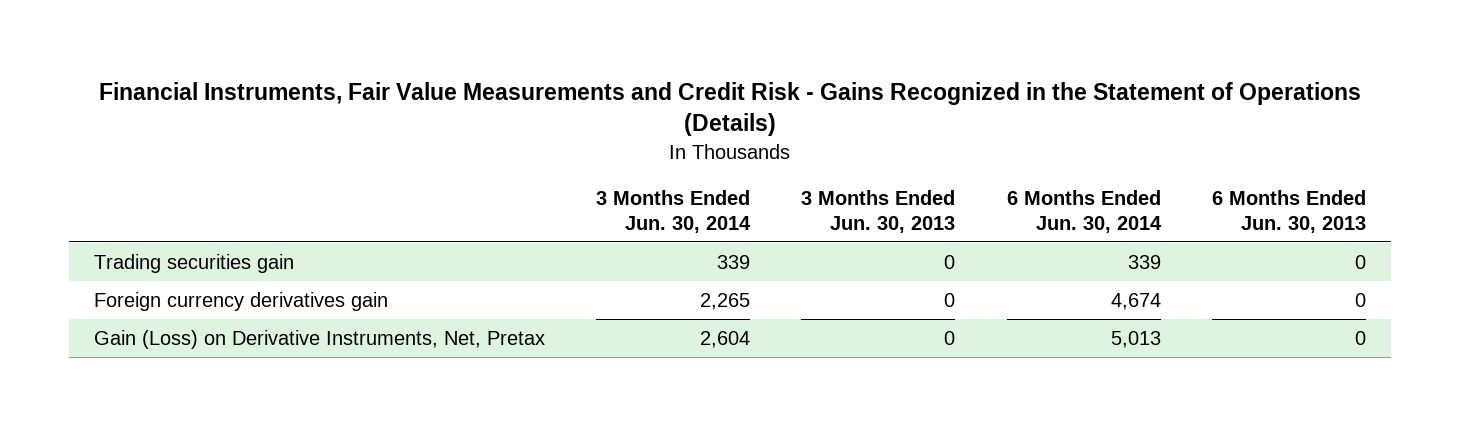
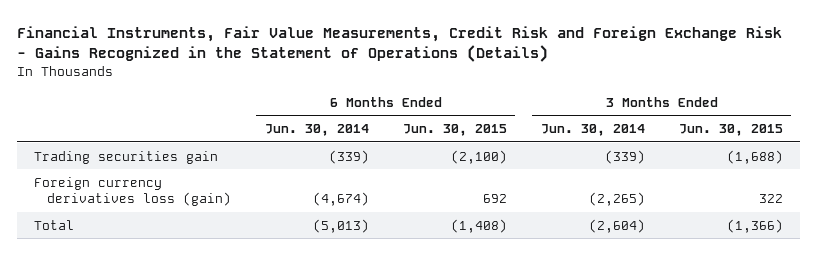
- Financial Instruments, Fair Value Measurements and Credit Risk - Gains Recognized in the Statement of Operations (Details)
+ Financial Instruments, Fair Value Measurements, Credit Risk and Foreign Exchange Risk - Gains Recognized in the Statement of Operations (Details)
- | 3 Months Ended Jun. 30, 2014 | 3 Months Ended Jun. 30, 2013 | 6 Months Ended Jun. 30, 2014 | 6 Months Ended Jun. 30, 2013
+ | 6 Months Ended Jun. 30, 2014 | 6 Months Ended Jun. 30, 2015 | 3 Months Ended Jun. 30, 2014 | 3 Months Ended Jun. 30, 2015
- Trading securities gain | 339 | 0 | 339 | 0
- Foreign currency derivatives gain | 2,265 | 0 | 4,674 | 0
- Gain (Loss) on Derivative Instruments, Net, Pretax | 2,604 | 0 | 5,013 | 0
+ Trading securities gain | (339) | (2,100) | (339) | (1,688)
+ Foreign currency derivatives loss (gain) | (4,674) | 692 | (2,265) | 322
+ Total | (5,013) | (1,408) | (2,604) | (1,366)

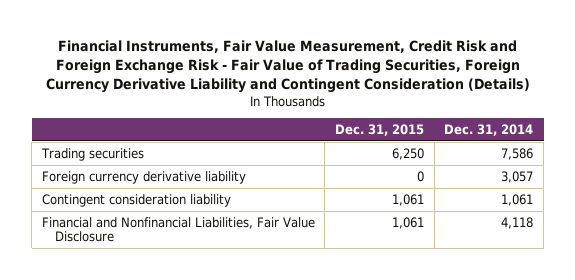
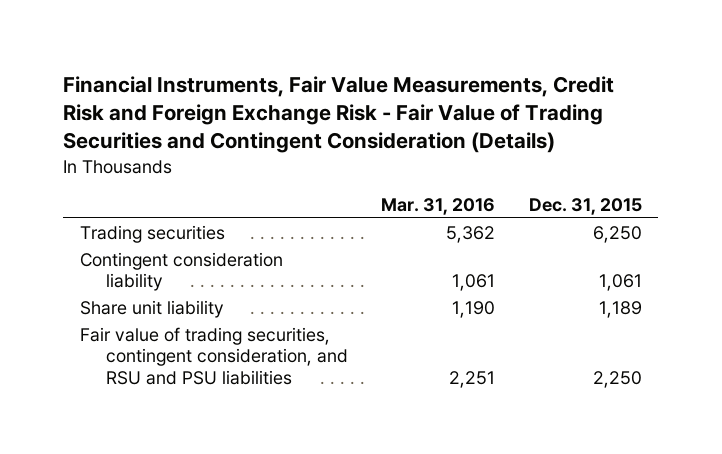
- Financial Instruments, Fair Value Measurement, Credit Risk and Foreign Exchange Risk - Fair Value of Trading Securities, Foreign Currency Derivative Liability and Contingent Consideration (Details)
+ Financial Instruments, Fair Value Measurements, Credit Risk and Foreign Exchange Risk - Fair Value of Trading Securities and Contingent Consideration (Details)
- | Dec. 31, 2015 | Dec. 31, 2014
+ | Mar. 31, 2016 | Dec. 31, 2015
- Foreign currency derivative liability | 0 | 3,057
- Financial and Nonfinancial Liabilities, Fair Value Disclosure | 1,061 | 4,118
+ Share unit liability | 1,190 | 1,189
+ Fair value of trading securities, contingent consideration, and RSU and PSU liabilities | 2,251 | 2,250

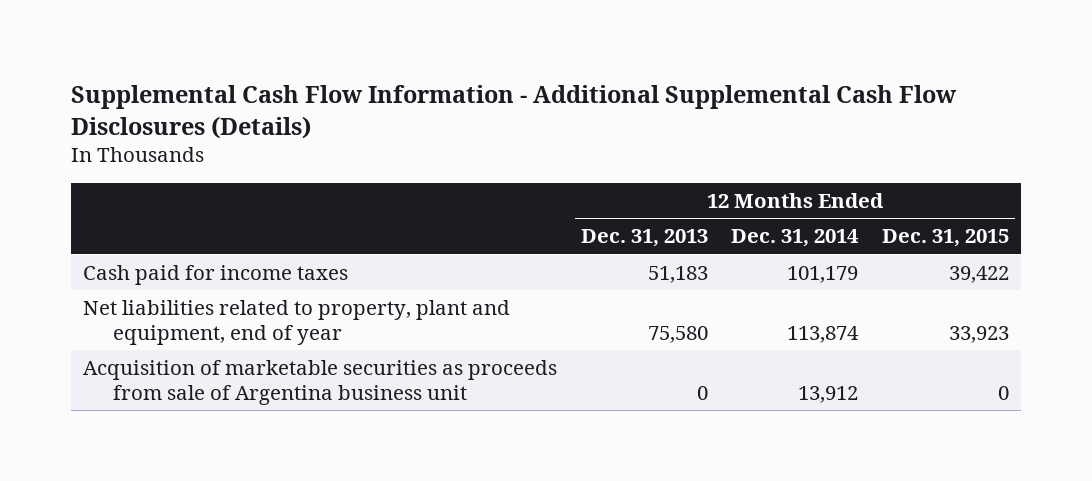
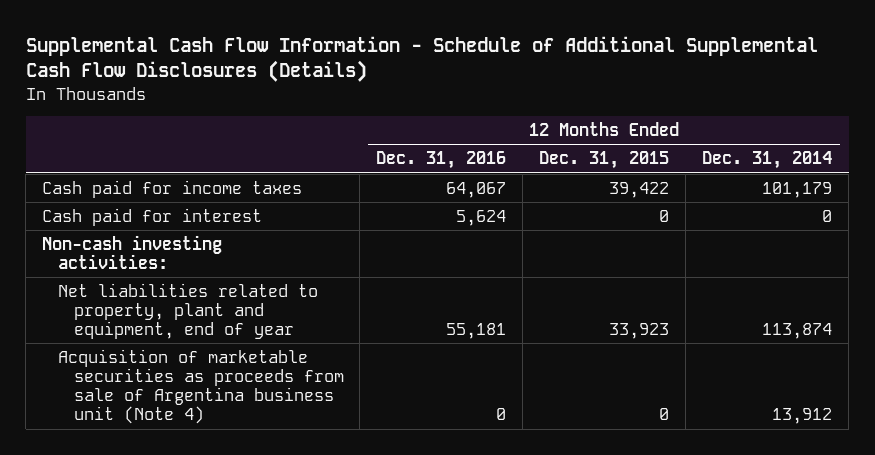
- Supplemental Cash Flow Information - Additional Supplemental Cash Flow Disclosures (Details)
+ Supplemental Cash Flow Information - Schedule of Additional Supplemental Cash Flow Disclosures (Details)
- | 12 Months Ended Dec. 31, 2013 | 12 Months Ended Dec. 31, 2014 | 12 Months Ended Dec. 31, 2015
+ | 12 Months Ended Dec. 31, 2016 | 12 Months Ended Dec. 31, 2015 | 12 Months Ended Dec. 31, 2014
+ Cash paid for interest | 5,624 | 0 | 0
+ Non-cash investing activities:
- Acquisition of marketable securities as proceeds from sale of Argentina business unit | 0 | 13,912 | 0
+ Acquisition of marketable securities as proceeds from sale of Argentina business unit (Note 4) | 0 | 0 | 13,912

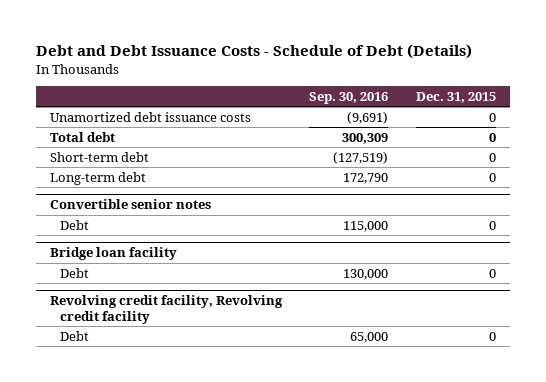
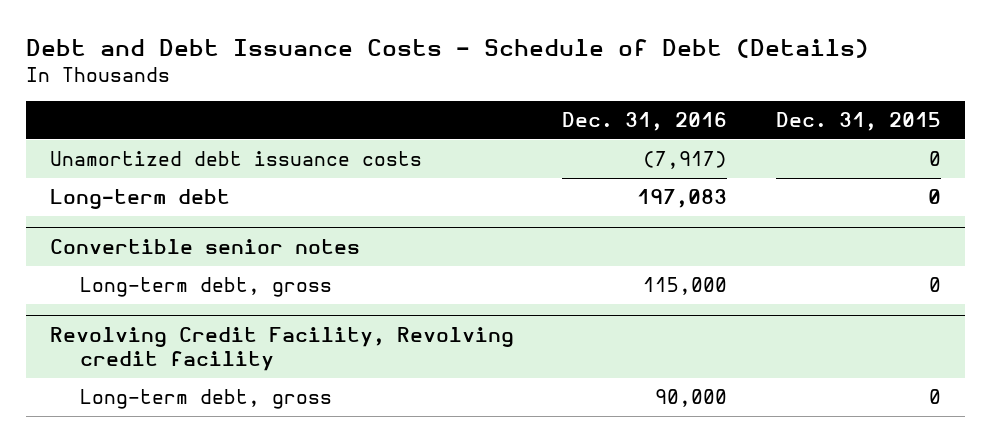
- | Sep. 30, 2016 | Dec. 31, 2015
+ | Dec. 31, 2016 | Dec. 31, 2015
- Total debt | 300,309 | 0
- Short-term debt | (127,519) | 0
@ Convertible senior notes
- Debt | 115,000 | 0
- Bridge loan facility
- Debt | 130,000 | 0
- Revolving credit facility, Revolving credit facility
- Debt | 65,000 | 0
@ Convertible senior notes
+ Long-term debt, gross | 115,000 | 0
+ Revolving Credit Facility, Revolving credit facility
+ Long-term debt, gross | 90,000 | 0

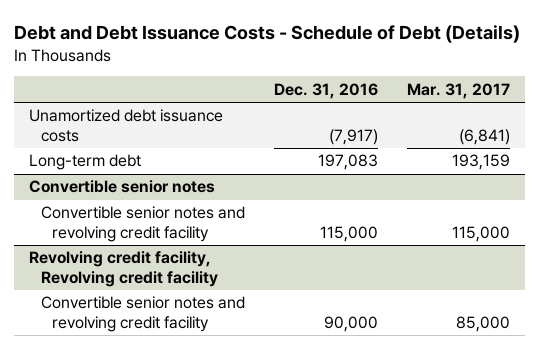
- | Dec. 31, 2016 | Dec. 31, 2015
+ | Dec. 31, 2016 | Mar. 31, 2017
@ Convertible senior notes
- Long-term debt, gross | 115,000 | 0
- Revolving Credit Facility, Revolving credit facility
- Long-term debt, gross | 90,000 | 0
@ Convertible senior notes
+ Convertible senior notes and revolving credit facility | 115,000 | 115,000
+ Revolving credit facility, Revolving credit facility
+ Convertible senior notes and revolving credit facility | 90,000 | 85,000

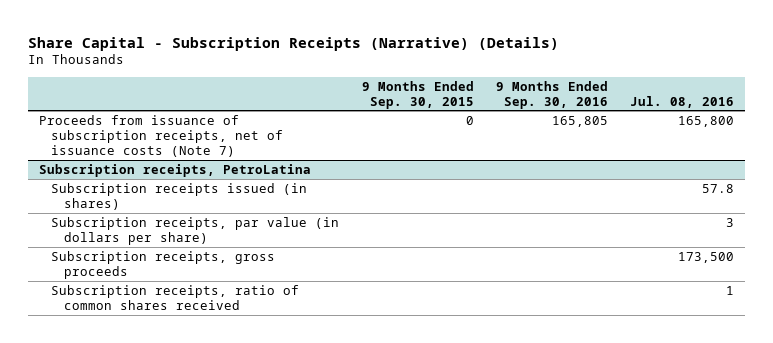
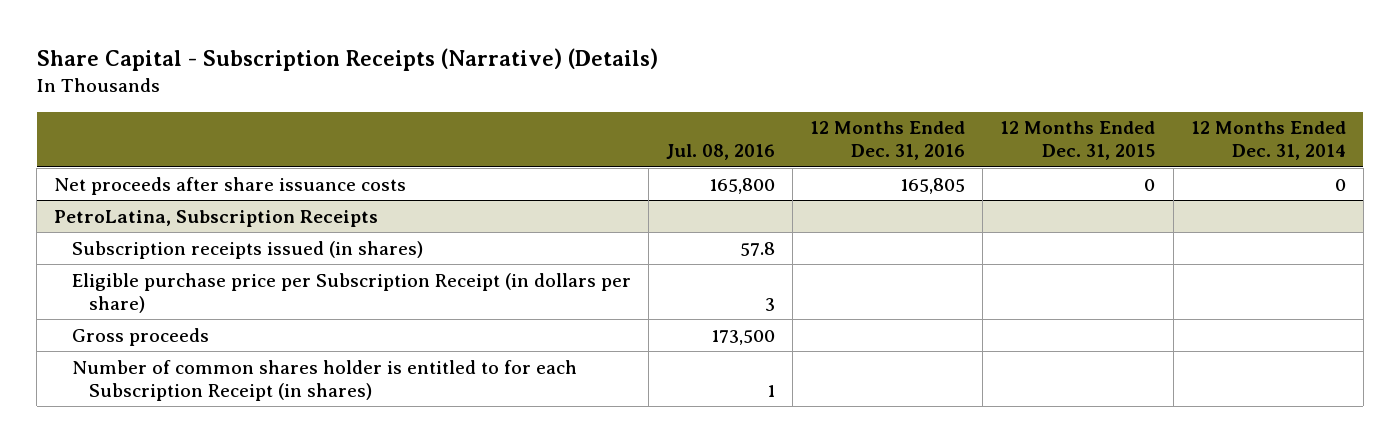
- | 9 Months Ended Sep. 30, 2015 | 9 Months Ended Sep. 30, 2016 | Jul. 08, 2016
+ | Jul. 08, 2016 | 12 Months Ended Dec. 31, 2016 | 12 Months Ended Dec. 31, 2015 | 12 Months Ended Dec. 31, 2014
- Proceeds from issuance of subscription receipts, net of issuance costs (Note 7) | 0 | 165,805 | 165,800
- Subscription receipts, PetroLatina
+ Net proceeds after share issuance costs | 165,800 | 165,805 | 0 | 0
+ PetroLatina, Subscription Receipts
- Subscription receipts, par value (in dollars per share) | | | 3
- Subscription receipts, gross proceeds | | | 173,500
- Subscription receipts, ratio of common shares received | | | 1
+ Eligible purchase price per Subscription Receipt (in dollars per share) | 3 | | |
+ Gross proceeds | 173,500 | | |
+ Number of common shares holder is entitled to for each Subscription Receipt (in shares) | 1 | | |

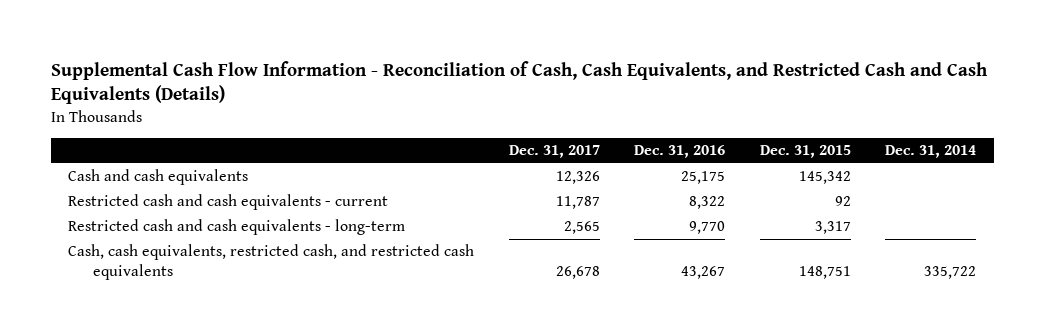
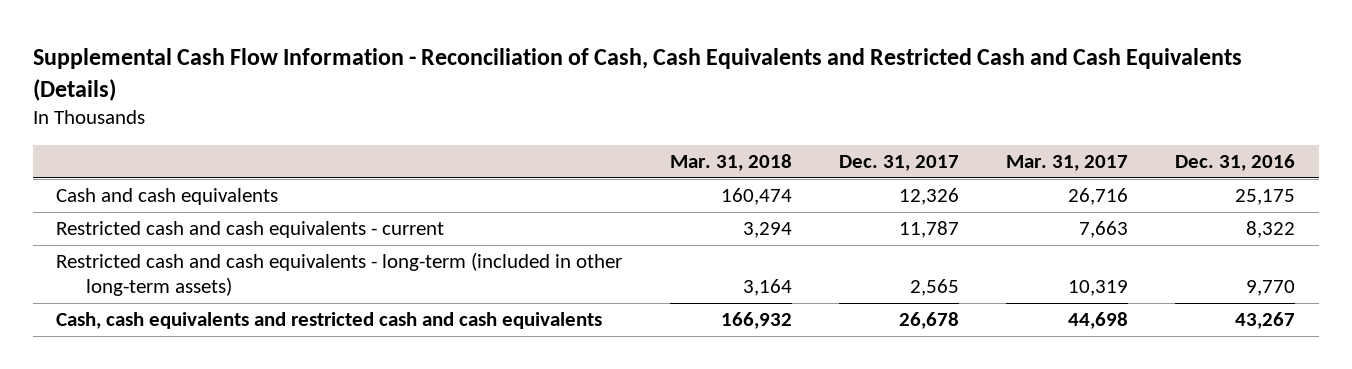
- Supplemental Cash Flow Information - Reconciliation of Cash, Cash Equivalents, and Restricted Cash and Cash Equivalents (Details)
+ Supplemental Cash Flow Information - Reconciliation of Cash, Cash Equivalents and Restricted Cash and Cash Equivalents (Details)
- | Dec. 31, 2017 | Dec. 31, 2016 | Dec. 31, 2015 | Dec. 31, 2014
+ | Mar. 31, 2018 | Dec. 31, 2017 | Mar. 31, 2017 | Dec. 31, 2016
- Restricted cash and cash equivalents - long-term | 2,565 | 9,770 | 3,317 |
- Cash, cash equivalents, restricted cash, and restricted cash equivalents | 26,678 | 43,267 | 148,751 | 335,722
+ Restricted cash and cash equivalents - long-term (included in other long-term assets) | 3,164 | 2,565 | 10,319 | 9,770
+ Cash, cash equivalents and restricted cash and cash equivalents | 166,932 | 26,678 | 44,698 | 43,267

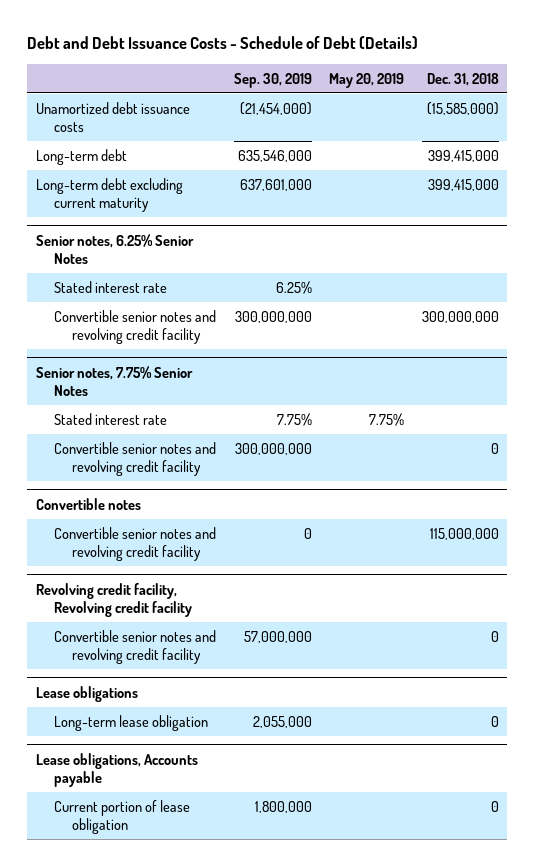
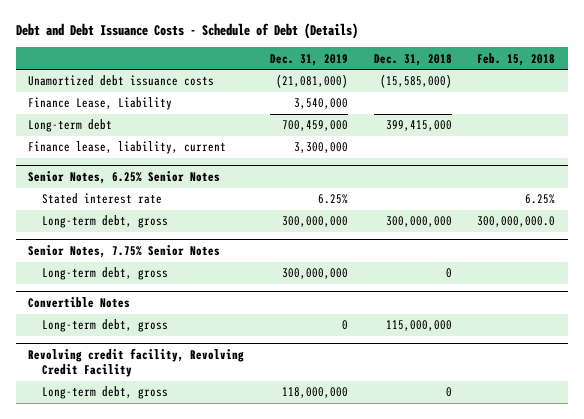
- | Sep. 30, 2019 | May 20, 2019 | Dec. 31, 2018
+ | Dec. 31, 2019 | Dec. 31, 2018 | Feb. 15, 2018
+ Finance Lease, Liability | 3,540,000 | |
- Long-term debt excluding current maturity | 637,601,000 | | 399,415,000
- Senior notes, 6.25% Senior Notes
- Stated interest rate | 6.25% | |
- Convertible senior notes and revolving credit facility | 300,000,000 | | 300,000,000
- Senior notes, 7.75% Senior Notes
+ Finance lease, liability, current | 3,300,000 | |
+ Senior Notes, 6.25% Senior Notes
- Convertible senior notes and revolving credit facility | 300,000,000 | | 0
- Convertible notes
- Convertible senior notes and revolving credit facility | 0 | | 115,000,000
- Revolving credit facility, Revolving credit facility
- Convertible senior notes and revolving credit facility | 57,000,000 | | 0
- Lease obligations
- Long-term lease obligation | 2,055,000 | | 0
- Lease obligations, Accounts payable
- Current portion of lease obligation | 1,800,000 | | 0
+ Long-term debt, gross | 300,000,000 | 300,000,000 | 300,000,000.0
+ Senior Notes, 7.75% Senior Notes
+ Long-term debt, gross | 300,000,000 | 0 |
+ Convertible Notes
+ Long-term debt, gross | 0 | 115,000,000 |
+ Revolving credit facility, Revolving Credit Facility
+ Long-term debt, gross | 118,000,000 | 0 |

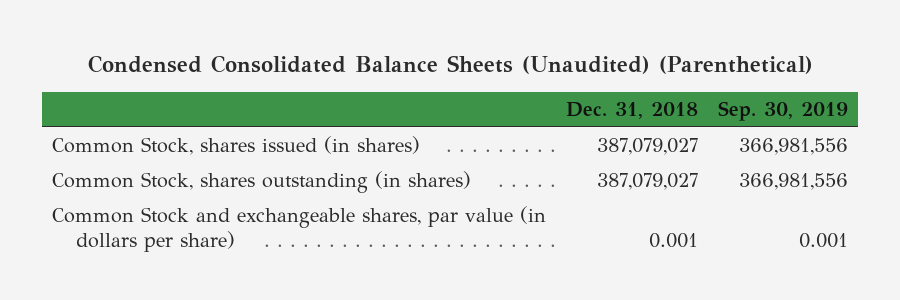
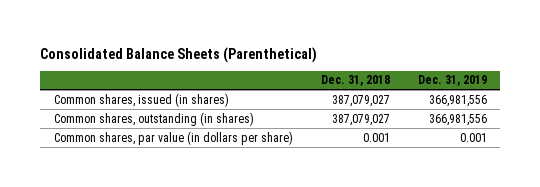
- Condensed Consolidated Balance Sheets (Unaudited) (Parenthetical)
+ Consolidated Balance Sheets (Parenthetical)
- | Dec. 31, 2018 | Sep. 30, 2019
+ | Dec. 31, 2018 | Dec. 31, 2019
- Common Stock, shares issued (in shares) | 387,079,027 | 366,981,556
- Common Stock, shares outstanding (in shares) | 387,079,027 | 366,981,556
- Common Stock and exchangeable shares, par value (in dollars per share) | 0.001 | 0.001
+ Common shares, issued (in shares) | 387,079,027 | 366,981,556
+ Common shares, outstanding (in shares) | 387,079,027 | 366,981,556
+ Common shares, par value (in dollars per share) | 0.001 | 0.001

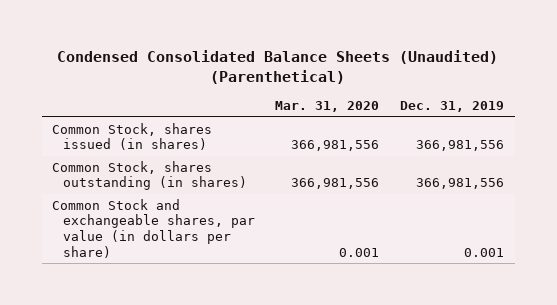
- Consolidated Balance Sheets (Parenthetical)
+ Condensed Consolidated Balance Sheets (Unaudited) (Parenthetical)
- | Dec. 31, 2018 | Dec. 31, 2019
+ | Mar. 31, 2020 | Dec. 31, 2019
- Common shares, issued (in shares) | 387,079,027 | 366,981,556
- Common shares, outstanding (in shares) | 387,079,027 | 366,981,556
- Common shares, par value (in dollars per share) | 0.001 | 0.001
+ Common Stock, shares issued (in shares) | 366,981,556 | 366,981,556
+ Common Stock, shares outstanding (in shares) | 366,981,556 | 366,981,556
+ Common Stock and exchangeable shares, par value (in dollars per share) | 0.001 | 0.001

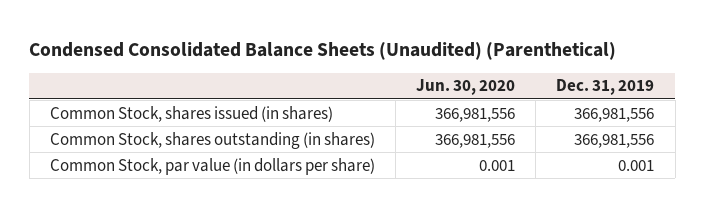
- | Mar. 31, 2020 | Dec. 31, 2019
+ | Jun. 30, 2020 | Dec. 31, 2019
- Common Stock and exchangeable shares, par value (in dollars per share) | 0.001 | 0.001
+ Common Stock, par value (in dollars per share) | 0.001 | 0.001

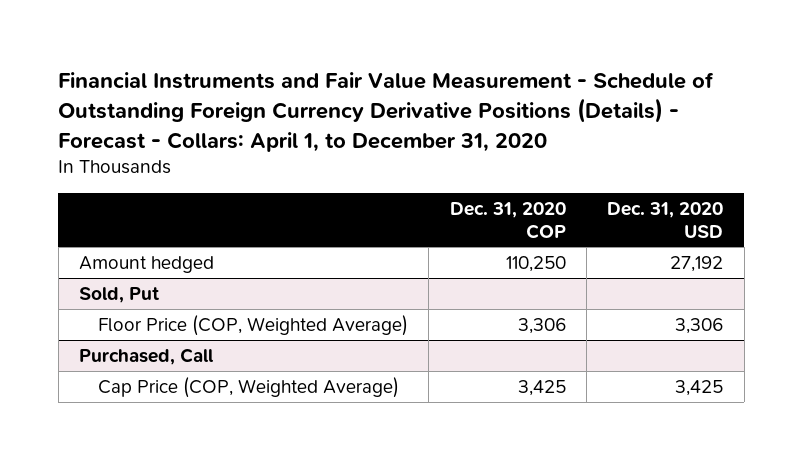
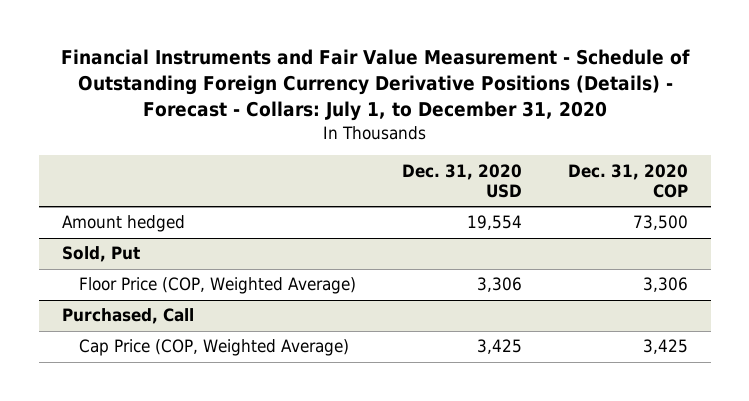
- Financial Instruments and Fair Value Measurement - Schedule of Outstanding Foreign Currency Derivative Positions (Details) - Forecast - Collars: April 1, to December 31, 2020
+ Financial Instruments and Fair Value Measurement - Schedule of Outstanding Foreign Currency Derivative Positions (Details) - Forecast - Collars: July 1, to December 31, 2020
- | Dec. 31, 2020 COP | Dec. 31, 2020 USD
+ | Dec. 31, 2020 USD | Dec. 31, 2020 COP
- Amount hedged | 110,250 | 27,192
+ Amount hedged | 19,554 | 73,500

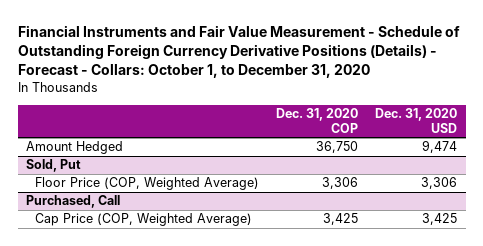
- Financial Instruments and Fair Value Measurement - Schedule of Outstanding Foreign Currency Derivative Positions (Details) - Forecast - Collars: July 1, to December 31, 2020
+ Financial Instruments and Fair Value Measurement - Schedule of Outstanding Foreign Currency Derivative Positions (Details) - Forecast - Collars: October 1, to December 31, 2020
- | Dec. 31, 2020 USD | Dec. 31, 2020 COP
+ | Dec. 31, 2020 COP | Dec. 31, 2020 USD
- Amount hedged | 19,554 | 73,500
+ Amount Hedged | 36,750 | 9,474

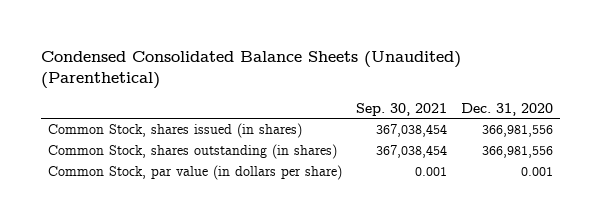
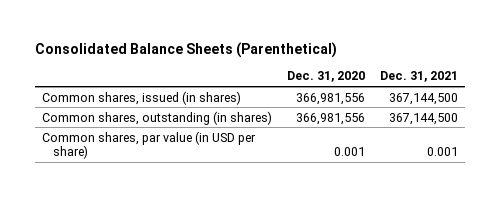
- Condensed Consolidated Balance Sheets (Unaudited) (Parenthetical)
+ Consolidated Balance Sheets (Parenthetical)
- | Sep. 30, 2021 | Dec. 31, 2020
+ | Dec. 31, 2020 | Dec. 31, 2021
- Common Stock, shares issued (in shares) | 367,038,454 | 366,981,556
- Common Stock, shares outstanding (in shares) | 367,038,454 | 366,981,556
- Common Stock, par value (in dollars per share) | 0.001 | 0.001
+ Common shares, issued (in shares) | 366,981,556 | 367,144,500
+ Common shares, outstanding (in shares) | 366,981,556 | 367,144,500
+ Common shares, par value (in USD per share) | 0.001 | 0.001

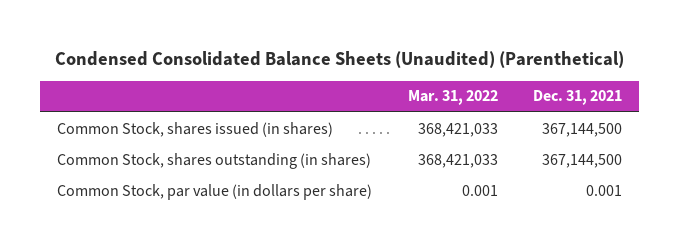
- Consolidated Balance Sheets (Parenthetical)
+ Condensed Consolidated Balance Sheets (Unaudited) (Parenthetical)
- | Dec. 31, 2020 | Dec. 31, 2021
+ | Mar. 31, 2022 | Dec. 31, 2021
- Common shares, issued (in shares) | 366,981,556 | 367,144,500
- Common shares, outstanding (in shares) | 366,981,556 | 367,144,500
- Common shares, par value (in USD per share) | 0.001 | 0.001
+ Common Stock, shares issued (in shares) | 368,421,033 | 367,144,500
+ Common Stock, shares outstanding (in shares) | 368,421,033 | 367,144,500
+ Common Stock, par value (in dollars per share) | 0.001 | 0.001

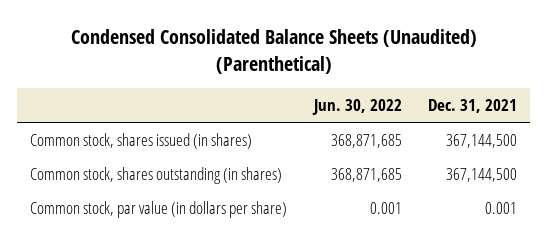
- | Mar. 31, 2022 | Dec. 31, 2021
+ | Jun. 30, 2022 | Dec. 31, 2021
- Common Stock, shares issued (in shares) | 368,421,033 | 367,144,500
- Common Stock, shares outstanding (in shares) | 368,421,033 | 367,144,500
- Common Stock, par value (in dollars per share) | 0.001 | 0.001
+ Common stock, shares issued (in shares) | 368,871,685 | 367,144,500
+ Common stock, shares outstanding (in shares) | 368,871,685 | 367,144,500
+ Common stock, par value (in dollars per share) | 0.001 | 0.001

